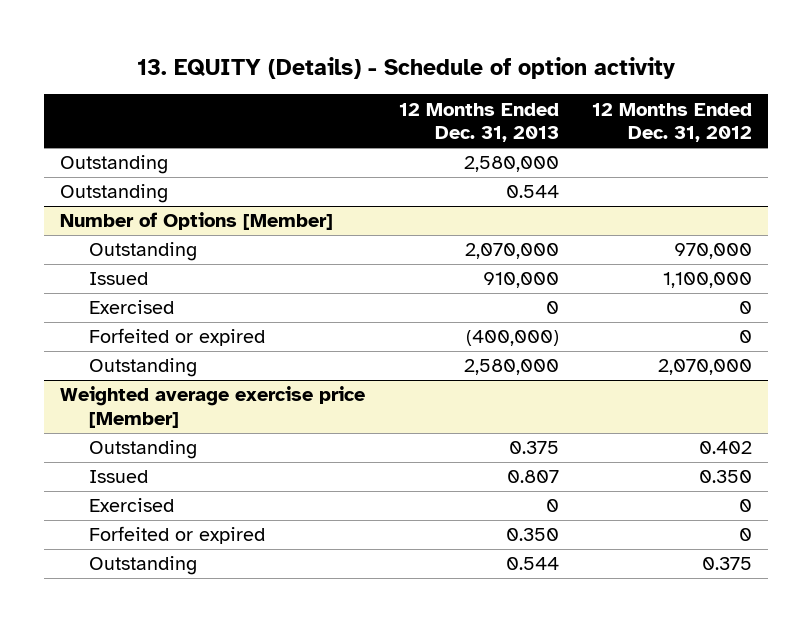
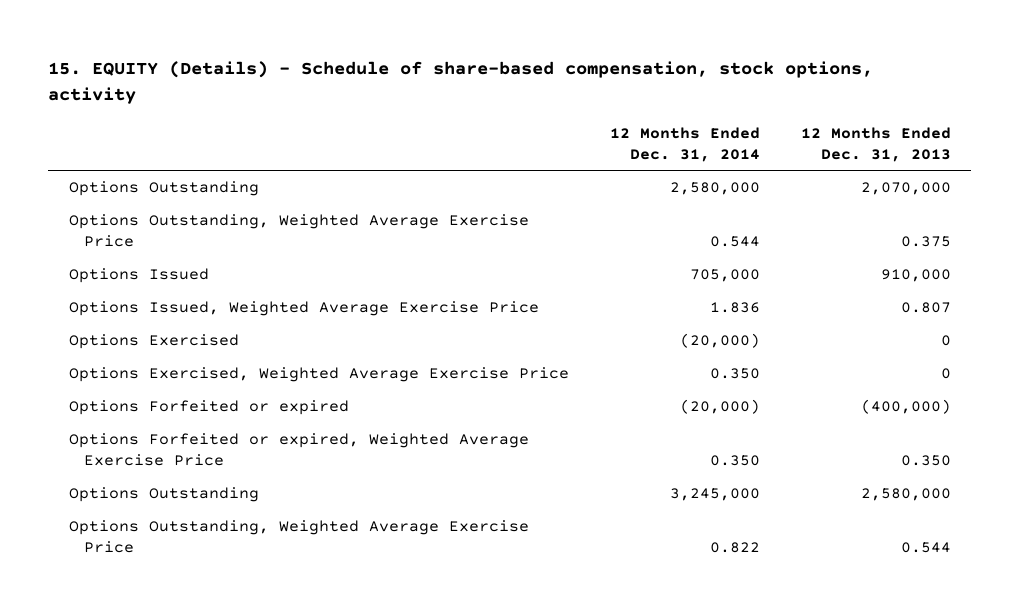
- 13. EQUITY (Details) - Schedule of option activity
+ 15. EQUITY (Details) - Schedule of share-based compensation, stock options, activity
- | 12 Months Ended Dec. 31, 2013 | 12 Months Ended Dec. 31, 2012
+ | 12 Months Ended Dec. 31, 2014 | 12 Months Ended Dec. 31, 2013
- Outstanding | 2,580,000 |
- Outstanding | 0.544 |
- Number of Options [Member]
- Outstanding | 2,070,000 | 970,000
- Issued | 910,000 | 1,100,000
- Exercised | 0 | 0
- Forfeited or expired | (400,000) | 0
- Outstanding | 2,580,000 | 2,070,000
- Weighted average exercise price [Member]
- Outstanding | 0.375 | 0.402
- Issued | 0.807 | 0.350
- Exercised | 0 | 0
- Forfeited or expired | 0.350 | 0
- Outstanding | 0.544 | 0.375
+ Options Outstanding | 2,580,000 | 2,070,000
+ Options Outstanding, Weighted Average Exercise Price | 0.544 | 0.375
+ Options Issued | 705,000 | 910,000
+ Options Issued, Weighted Average Exercise Price | 1.836 | 0.807
+ Options Exercised | (20,000) | 0
+ Options Exercised, Weighted Average Exercise Price | 0.350 | 0
+ Options Forfeited or expired | (20,000) | (400,000)
+ Options Forfeited or expired, Weighted Average Exercise Price | 0.350 | 0.350
+ Options Outstanding | 3,245,000 | 2,580,000
+ Options Outstanding, Weighted Average Exercise Price | 0.822 | 0.544

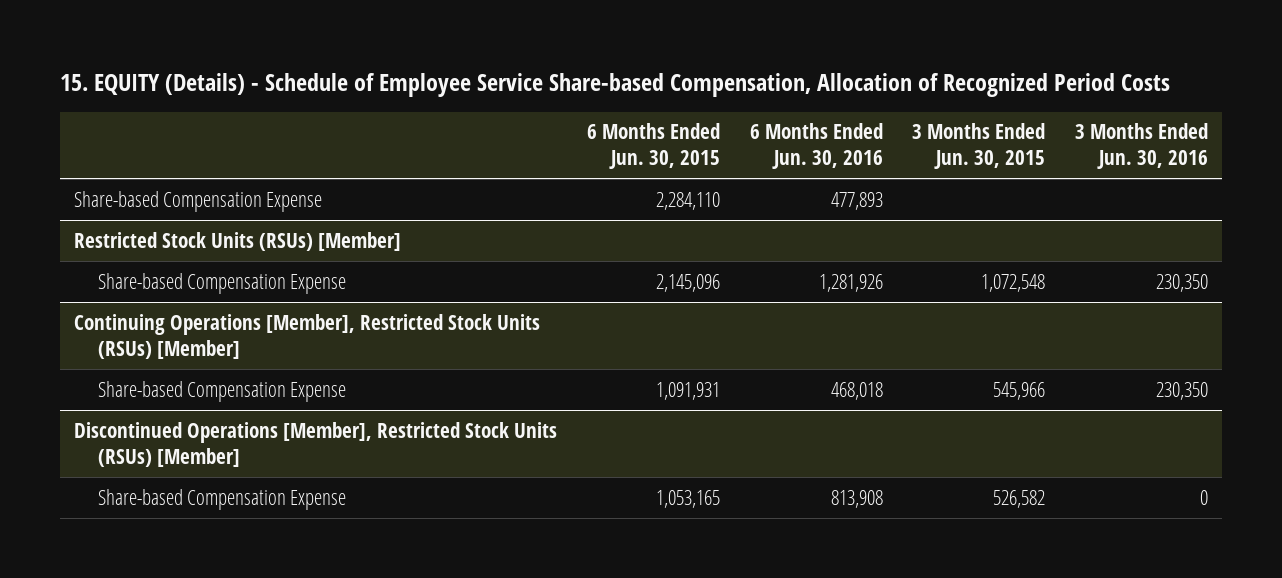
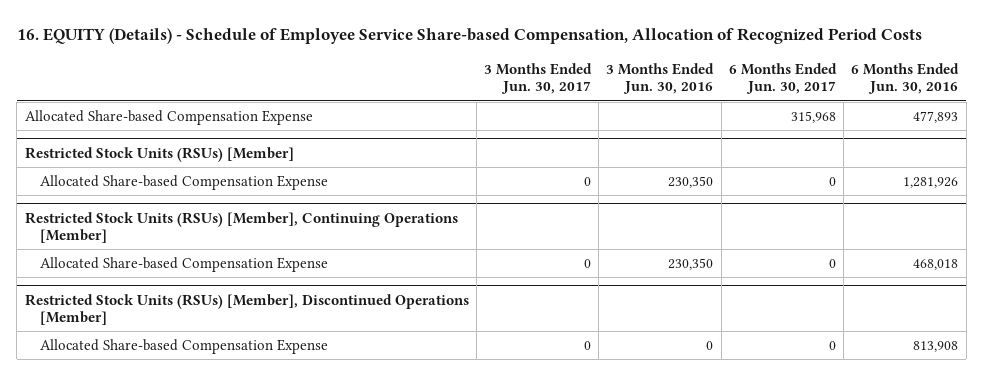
- 15. EQUITY (Details) - Schedule of Employee Service Share-based Compensation, Allocation of Recognized Period Costs
+ 16. EQUITY (Details) - Schedule of Employee Service Share-based Compensation, Allocation of Recognized Period Costs
- | 6 Months Ended Jun. 30, 2015 | 6 Months Ended Jun. 30, 2016 | 3 Months Ended Jun. 30, 2015 | 3 Months Ended Jun. 30, 2016
+ | 3 Months Ended Jun. 30, 2017 | 3 Months Ended Jun. 30, 2016 | 6 Months Ended Jun. 30, 2017 | 6 Months Ended Jun. 30, 2016
- Share-based Compensation Expense | 2,284,110 | 477,893 | |
+ Allocated Share-based Compensation Expense | | | 315,968 | 477,893
@ Restricted Stock Units (RSUs) [Member]
- Share-based Compensation Expense | 2,145,096 | 1,281,926 | 1,072,548 | 230,350
- Continuing Operations [Member], Restricted Stock Units (RSUs) [Member]
- Share-based Compensation Expense | 1,091,931 | 468,018 | 545,966 | 230,350
- Discontinued Operations [Member], Restricted Stock Units (RSUs) [Member]
- Share-based Compensation Expense | 1,053,165 | 813,908 | 526,582 | 0
@ Restricted Stock Units (RSUs) [Member]
+ Allocated Share-based Compensation Expense | 0 | 230,350 | 0 | 1,281,926
+ Restricted Stock Units (RSUs) [Member], Continuing Operations [Member]
+ Allocated Share-based Compensation Expense | 0 | 230,350 | 0 | 468,018
+ Restricted Stock Units (RSUs) [Member], Discontinued Operations [Member]
+ Allocated Share-based Compensation Expense | 0 | 0 | 0 | 813,908

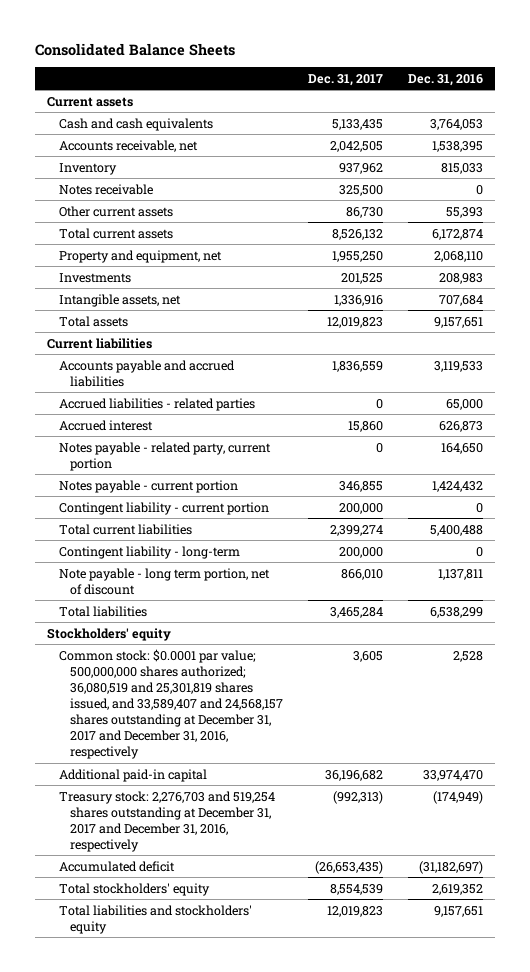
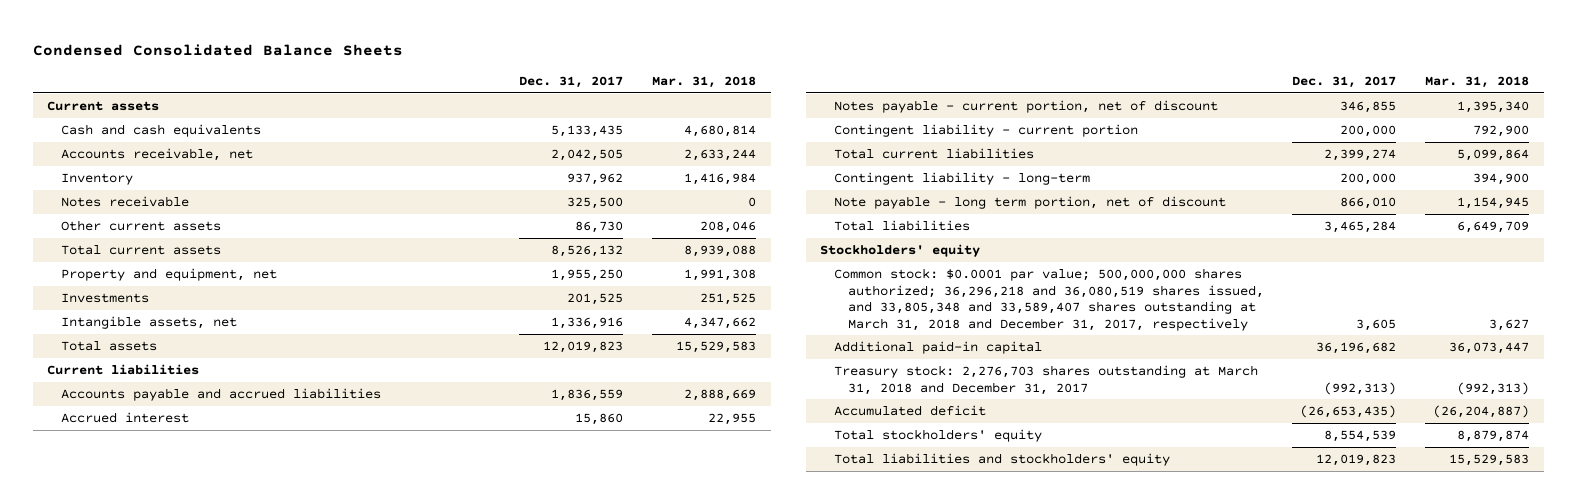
- Consolidated Balance Sheets
+ Condensed Consolidated Balance Sheets
- | Dec. 31, 2017 | Dec. 31, 2016
+ | Dec. 31, 2017 | Mar. 31, 2018
- Accrued liabilities - related parties | 0 | 65,000
- Notes payable - related party, current portion | 0 | 164,650
- Notes payable - current portion | 346,855 | 1,424,432
+ Notes payable - current portion, net of discount | 346,855 | 1,395,340
- Common stock: $0.0001 par value; 500,000,000 shares authorized; 36,080,519 and 25,301,819 shares issued, and 33,589,407 and 24,568,157 shares outstanding at December 31, 2017 and December 31, 2016, respectively | 3,605 | 2,528
+ Common stock: $0.0001 par value; 500,000,000 shares authorized; 36,296,218 and 36,080,519 shares issued, and 33,805,348 and 33,589,407 shares outstanding at March 31, 2018 and December 31, 2017, respectively | 3,605 | 3,627
- Treasury stock: 2,276,703 and 519,254 shares outstanding at December 31, 2017 and December 31, 2016, respectively | (992,313) | (174,949)
+ Treasury stock: 2,276,703 shares outstanding at March 31, 2018 and December 31, 2017 | (992,313) | (992,313)

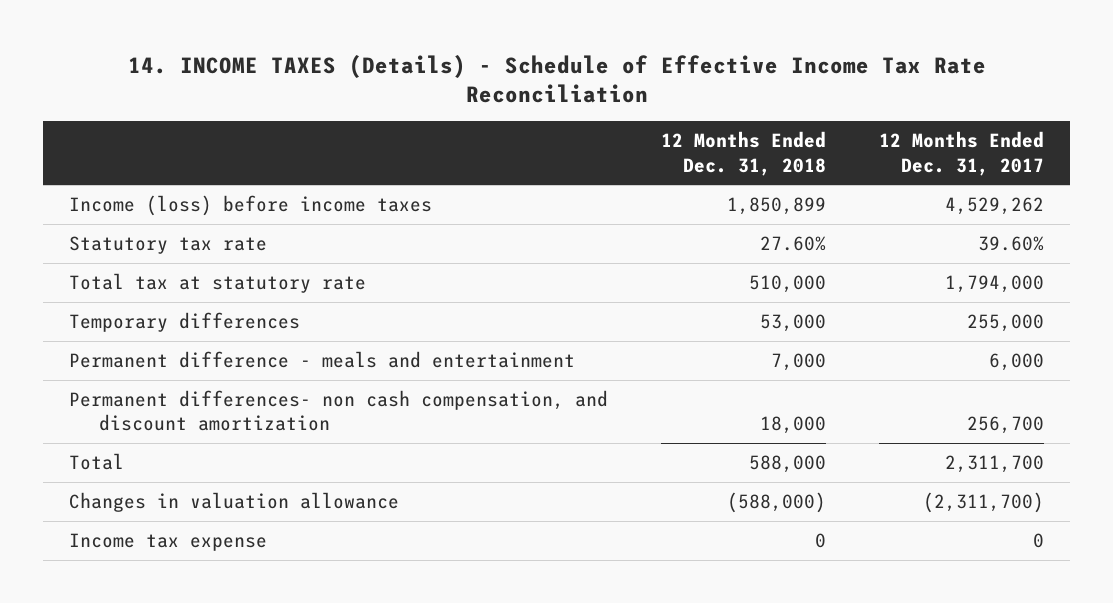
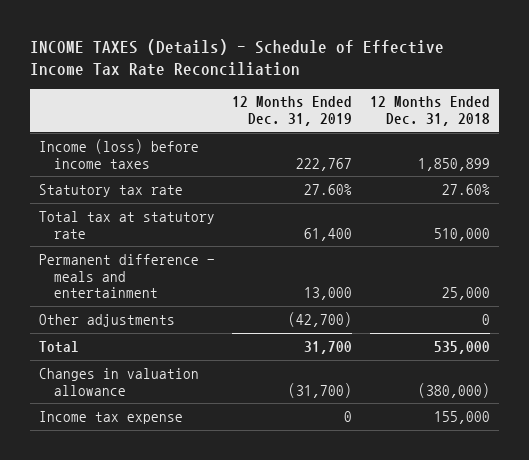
- 14. INCOME TAXES (Details) - Schedule of Effective Income Tax Rate Reconciliation
+ INCOME TAXES (Details) - Schedule of Effective Income Tax Rate Reconciliation
- | 12 Months Ended Dec. 31, 2018 | 12 Months Ended Dec. 31, 2017
+ | 12 Months Ended Dec. 31, 2019 | 12 Months Ended Dec. 31, 2018
- Temporary differences | 53,000 | 255,000
- Permanent difference - meals and entertainment | 7,000 | 6,000
- Permanent differences- non cash compensation, and discount amortization | 18,000 | 256,700
- Total | 588,000 | 2,311,700
- Changes in valuation allowance | (588,000) | (2,311,700)
- Income tax expense | 0 | 0
+ Permanent difference - meals and entertainment | 13,000 | 25,000
+ Other adjustments | (42,700) | 0
+ Total | 31,700 | 535,000
+ Changes in valuation allowance | (31,700) | (380,000)
+ Income tax expense | 0 | 155,000

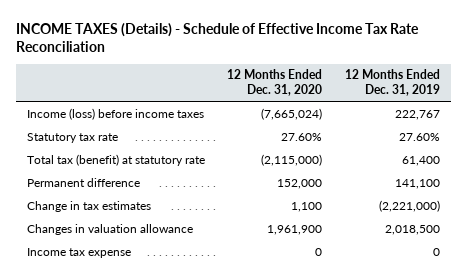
- | 12 Months Ended Dec. 31, 2019 | 12 Months Ended Dec. 31, 2018
+ | 12 Months Ended Dec. 31, 2020 | 12 Months Ended Dec. 31, 2019
- Total tax at statutory rate | 61,400 | 510,000
- Permanent difference - meals and entertainment | 13,000 | 25,000
- Other adjustments | (42,700) | 0
- Total | 31,700 | 535,000
- Changes in valuation allowance | (31,700) | (380,000)
+ Total tax (benefit) at statutory rate | (2,115,000) | 61,400
+ Permanent difference | 152,000 | 141,100
+ Change in tax estimates | 1,100 | (2,221,000)
+ Changes in valuation allowance | 1,961,900 | 2,018,500

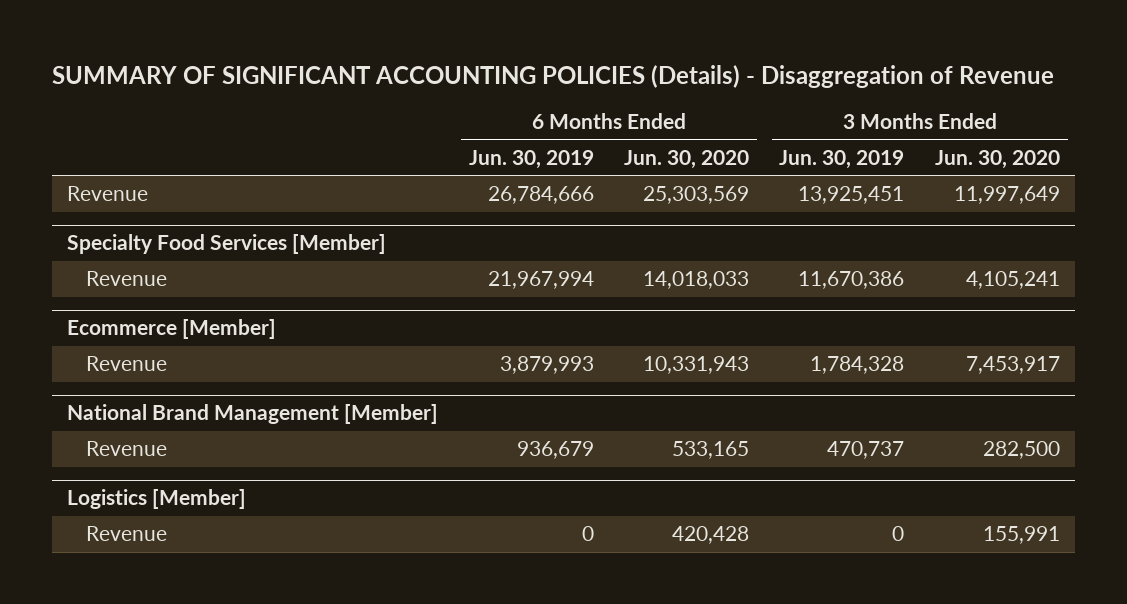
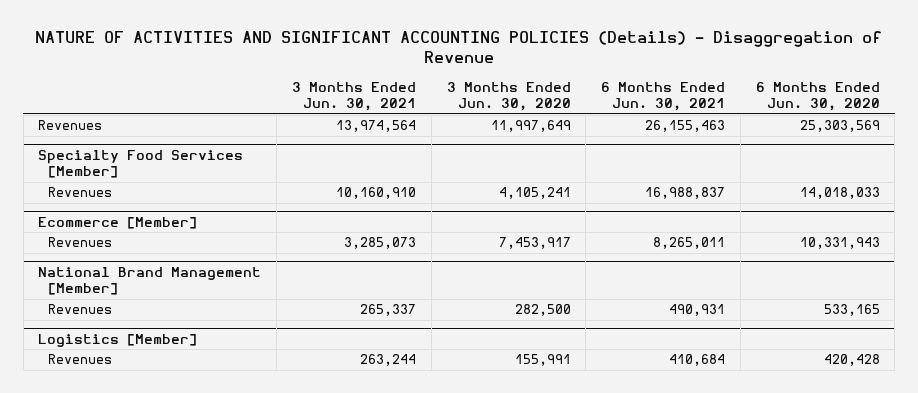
- SUMMARY OF SIGNIFICANT ACCOUNTING POLICIES (Details) - Disaggregation of Revenue
+ NATURE OF ACTIVITIES AND SIGNIFICANT ACCOUNTING POLICIES (Details) - Disaggregation of Revenue
- | 6 Months Ended Jun. 30, 2019 | 6 Months Ended Jun. 30, 2020 | 3 Months Ended Jun. 30, 2019 | 3 Months Ended Jun. 30, 2020
+ | 3 Months Ended Jun. 30, 2021 | 3 Months Ended Jun. 30, 2020 | 6 Months Ended Jun. 30, 2021 | 6 Months Ended Jun. 30, 2020
- Revenue | 26,784,666 | 25,303,569 | 13,925,451 | 11,997,649
+ Revenues | 13,974,564 | 11,997,649 | 26,155,463 | 25,303,569
@ Specialty Food Services [Member]
- Revenue | 21,967,994 | 14,018,033 | 11,670,386 | 4,105,241
+ Revenues | 10,160,910 | 4,105,241 | 16,988,837 | 14,018,033
@ Ecommerce [Member]
- Revenue | 3,879,993 | 10,331,943 | 1,784,328 | 7,453,917
+ Revenues | 3,285,073 | 7,453,917 | 8,265,011 | 10,331,943
@ National Brand Management [Member]
- Revenue | 936,679 | 533,165 | 470,737 | 282,500
+ Revenues | 265,337 | 282,500 | 490,931 | 533,165
@ Logistics [Member]
- Revenue | 0 | 420,428 | 0 | 155,991
+ Revenues | 263,244 | 155,991 | 410,684 | 420,428

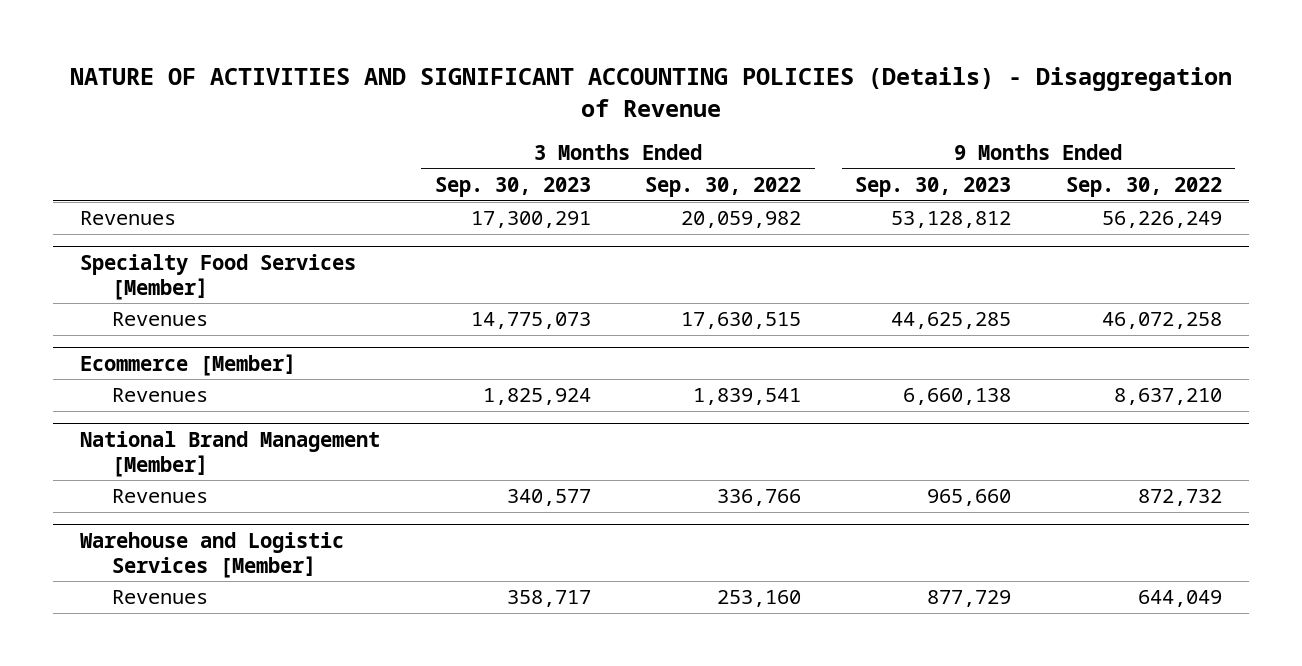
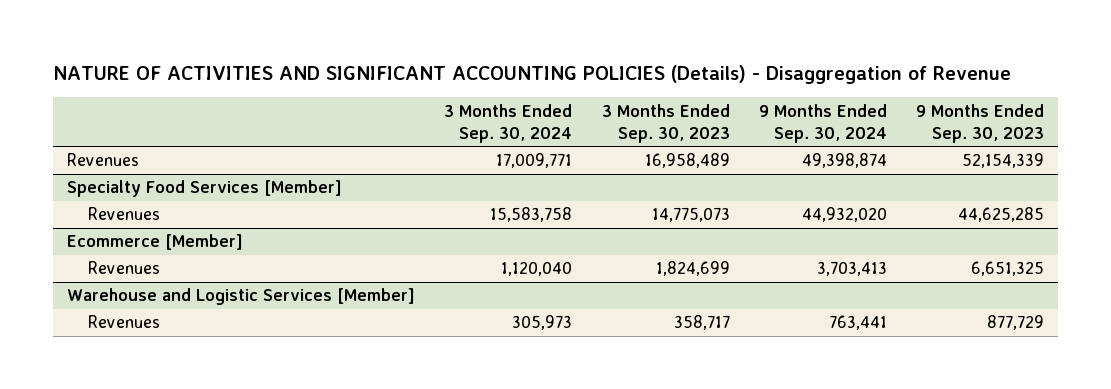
- | 3 Months Ended Sep. 30, 2023 | 3 Months Ended Sep. 30, 2022 | 9 Months Ended Sep. 30, 2023 | 9 Months Ended Sep. 30, 2022
+ | 3 Months Ended Sep. 30, 2024 | 3 Months Ended Sep. 30, 2023 | 9 Months Ended Sep. 30, 2024 | 9 Months Ended Sep. 30, 2023
- Revenues | 17,300,291 | 20,059,982 | 53,128,812 | 56,226,249
+ Revenues | 17,009,771 | 16,958,489 | 49,398,874 | 52,154,339
@ Ecommerce [Member]
- Revenues | 1,825,924 | 1,839,541 | 6,660,138 | 8,637,210
- National Brand Management [Member]
- Revenues | 340,577 | 336,766 | 965,660 | 872,732
@ Ecommerce [Member]
+ Revenues | 1,120,040 | 1,824,699 | 3,703,413 | 6,651,325

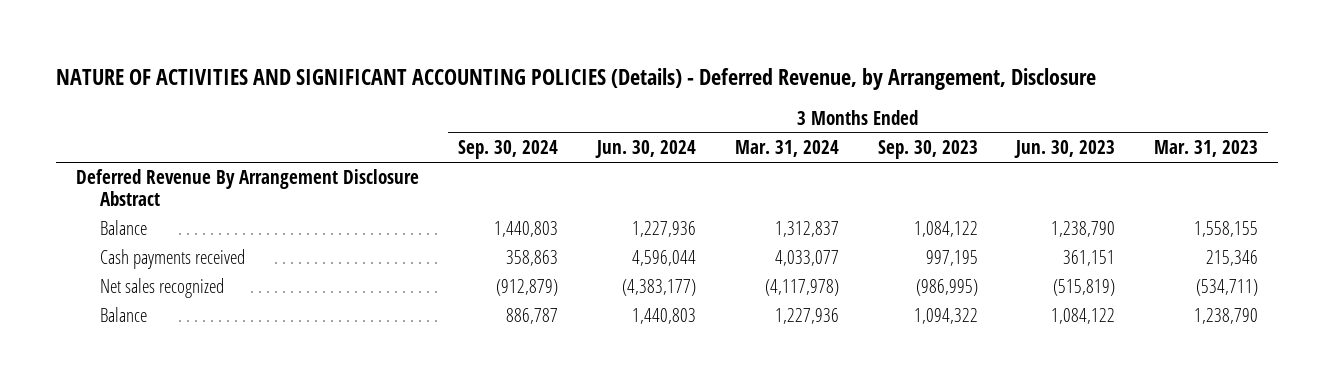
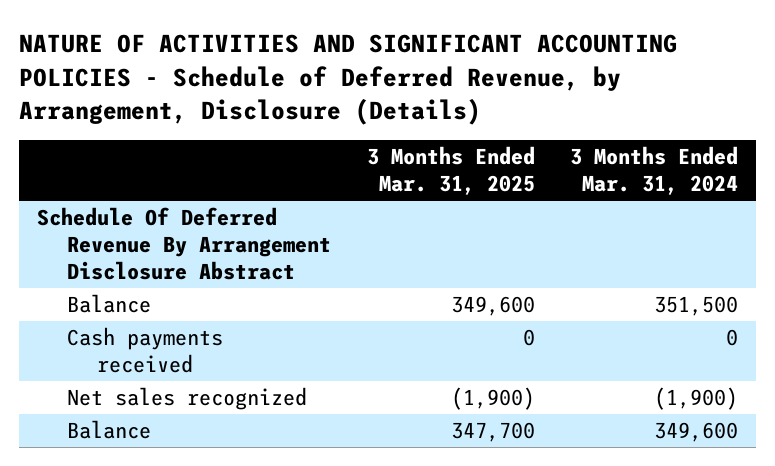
- NATURE OF ACTIVITIES AND SIGNIFICANT ACCOUNTING POLICIES (Details) - Deferred Revenue, by Arrangement, Disclosure
+ NATURE OF ACTIVITIES AND SIGNIFICANT ACCOUNTING POLICIES - Schedule of Deferred Revenue, by Arrangement, Disclosure (Details)
- | 3 Months Ended Sep. 30, 2024 | 3 Months Ended Jun. 30, 2024 | 3 Months Ended Mar. 31, 2024 | 3 Months Ended Sep. 30, 2023 | 3 Months Ended Jun. 30, 2023 | 3 Months Ended Mar. 31, 2023
+ | 3 Months Ended Mar. 31, 2025 | 3 Months Ended Mar. 31, 2024
- Deferred Revenue By Arrangement Disclosure Abstract
- Balance | 1,440,803 | 1,227,936 | 1,312,837 | 1,084,122 | 1,238,790 | 1,558,155
- Cash payments received | 358,863 | 4,596,044 | 4,033,077 | 997,195 | 361,151 | 215,346
- Net sales recognized | (912,879) | (4,383,177) | (4,117,978) | (986,995) | (515,819) | (534,711)
- Balance | 886,787 | 1,440,803 | 1,227,936 | 1,094,322 | 1,084,122 | 1,238,790
+ Schedule Of Deferred Revenue By Arrangement Disclosure Abstract
+ Balance | 349,600 | 351,500
+ Cash payments received | 0 | 0
+ Net sales recognized | (1,900) | (1,900)
+ Balance | 347,700 | 349,600

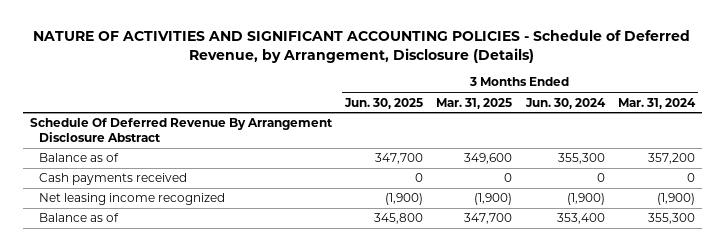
- | 3 Months Ended Mar. 31, 2025 | 3 Months Ended Mar. 31, 2024
+ | 3 Months Ended Jun. 30, 2025 | 3 Months Ended Mar. 31, 2025 | 3 Months Ended Jun. 30, 2024 | 3 Months Ended Mar. 31, 2024
- Balance | 349,600 | 351,500
+ Balance as of | 347,700 | 349,600 | 355,300 | 357,200
- Net sales recognized | (1,900) | (1,900)
- Balance | 347,700 | 349,600
+ Net leasing income recognized | (1,900) | (1,900) | (1,900) | (1,900)
+ Balance as of | 345,800 | 347,700 | 353,400 | 355,300

